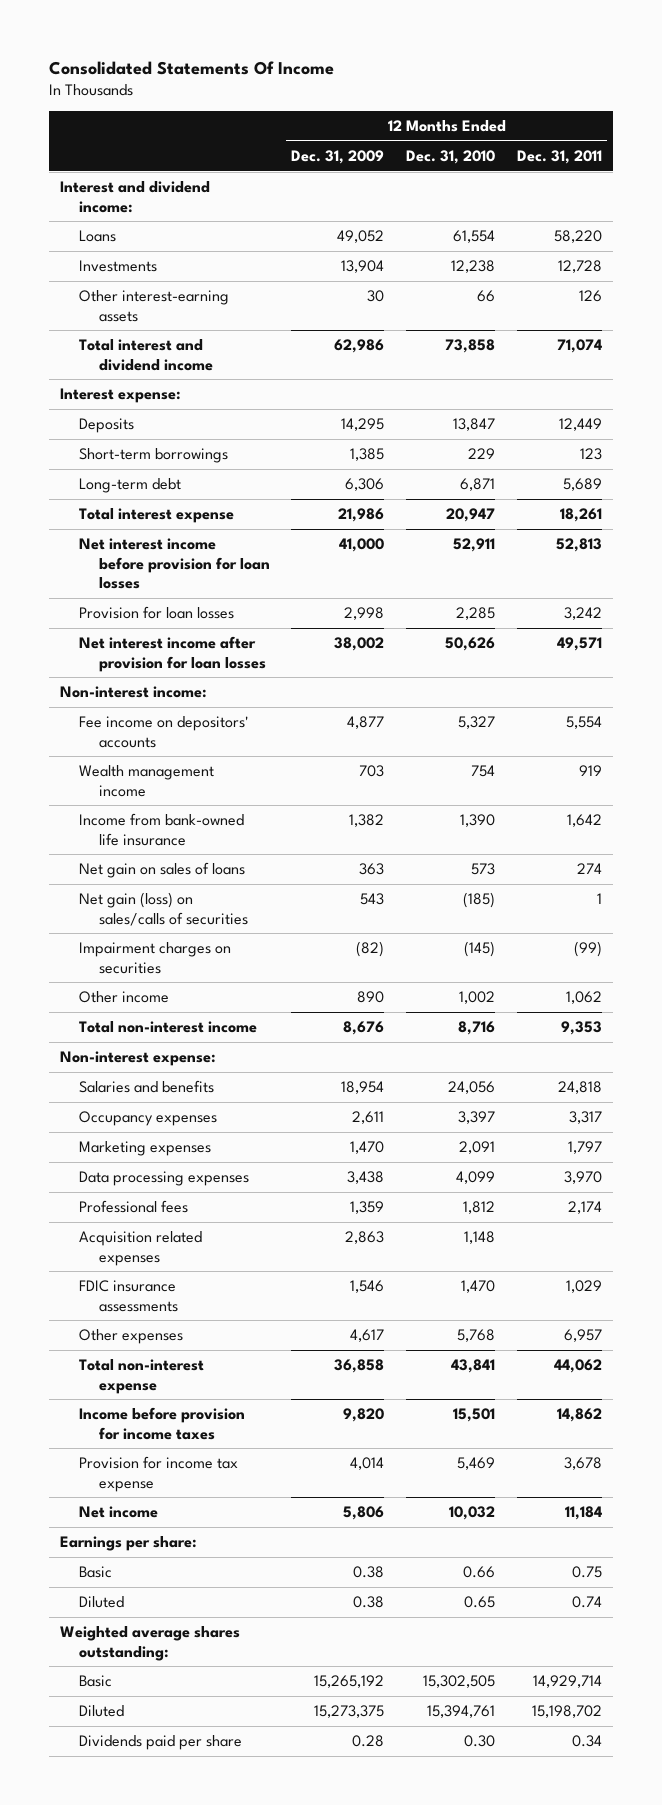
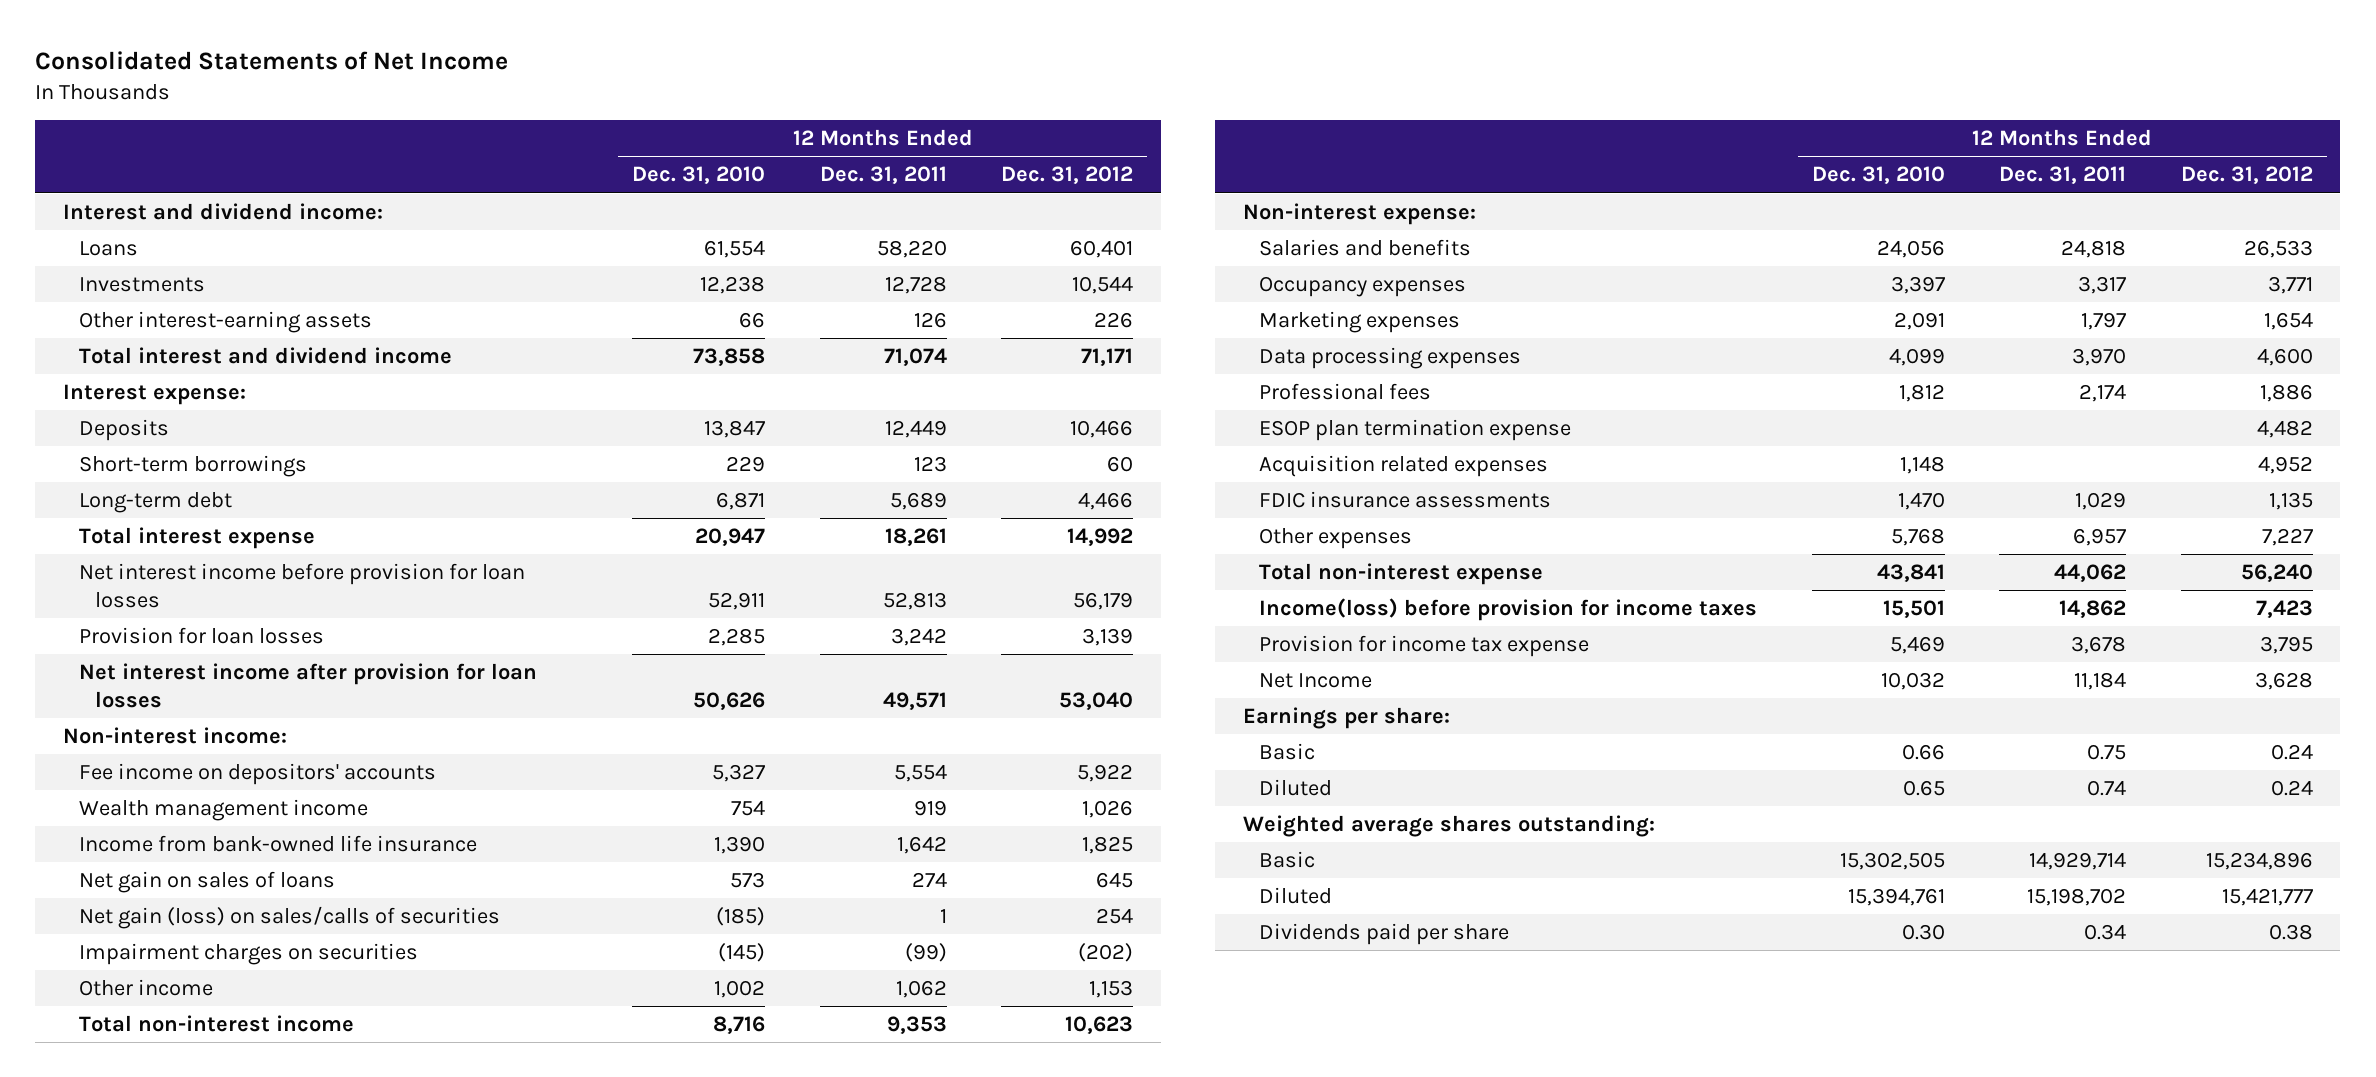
- Consolidated Statements Of Income
+ Consolidated Statements of Net Income
- | 12 Months Ended Dec. 31, 2009 | 12 Months Ended Dec. 31, 2010 | 12 Months Ended Dec. 31, 2011
+ | 12 Months Ended Dec. 31, 2010 | 12 Months Ended Dec. 31, 2011 | 12 Months Ended Dec. 31, 2012
+ ESOP plan termination expense | | | 4,482
- Income before provision for income taxes | 9,820 | 15,501 | 14,862
+ Income(loss) before provision for income taxes | 15,501 | 14,862 | 7,423
- Net income | 5,806 | 10,032 | 11,184
+ Net Income | 10,032 | 11,184 | 3,628

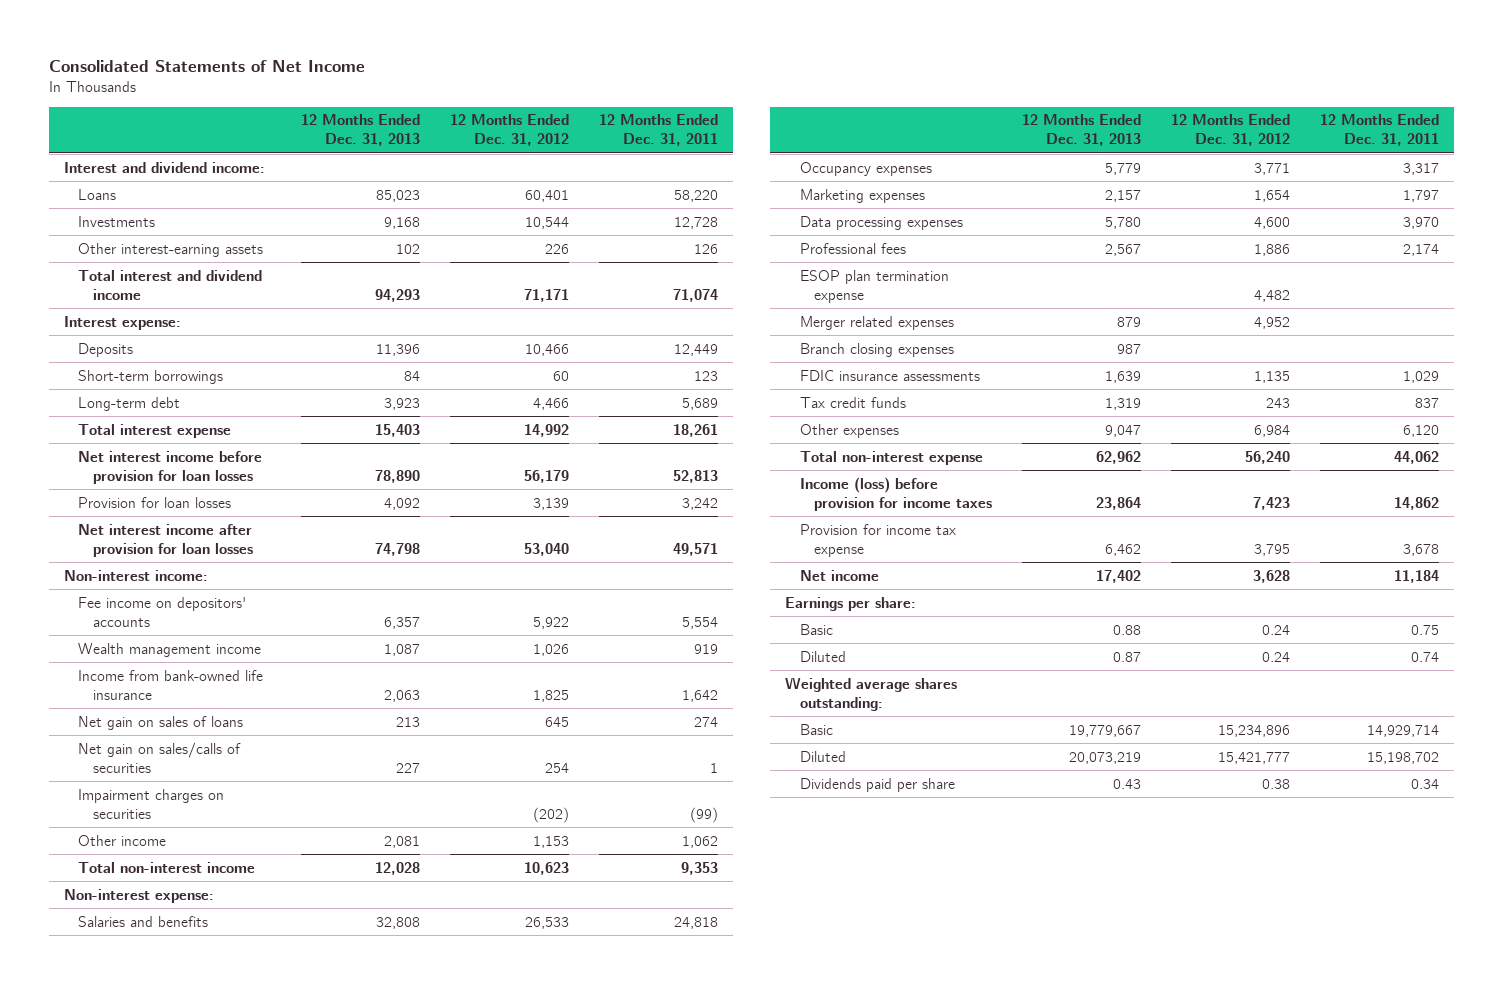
- | 12 Months Ended Dec. 31, 2010 | 12 Months Ended Dec. 31, 2011 | 12 Months Ended Dec. 31, 2012
+ | 12 Months Ended Dec. 31, 2013 | 12 Months Ended Dec. 31, 2012 | 12 Months Ended Dec. 31, 2011
- Net gain (loss) on sales/calls of securities | (185) | 1 | 254
+ Net gain on sales/calls of securities | 227 | 254 | 1
- Acquisition related expenses | 1,148 | | 4,952
+ Merger related expenses | 879 | 4,952 |
+ Branch closing expenses | 987 | |
- Other expenses | 5,768 | 6,957 | 7,227
+ Tax credit funds | 1,319 | 243 | 837
+ Other expenses | 9,047 | 6,984 | 6,120
- Income(loss) before provision for income taxes | 15,501 | 14,862 | 7,423
+ Income (loss) before provision for income taxes | 23,864 | 7,423 | 14,862
- Net Income | 10,032 | 11,184 | 3,628
+ Net income | 17,402 | 3,628 | 11,184

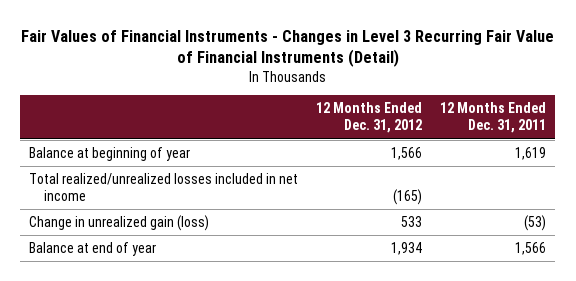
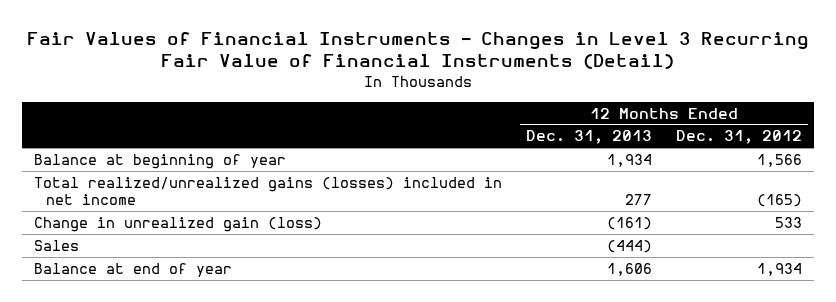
- | 12 Months Ended Dec. 31, 2012 | 12 Months Ended Dec. 31, 2011
+ | 12 Months Ended Dec. 31, 2013 | 12 Months Ended Dec. 31, 2012
- Total realized/unrealized losses included in net income | (165) |
+ Total realized/unrealized gains (losses) included in net income | 277 | (165)
+ Sales | (444) |

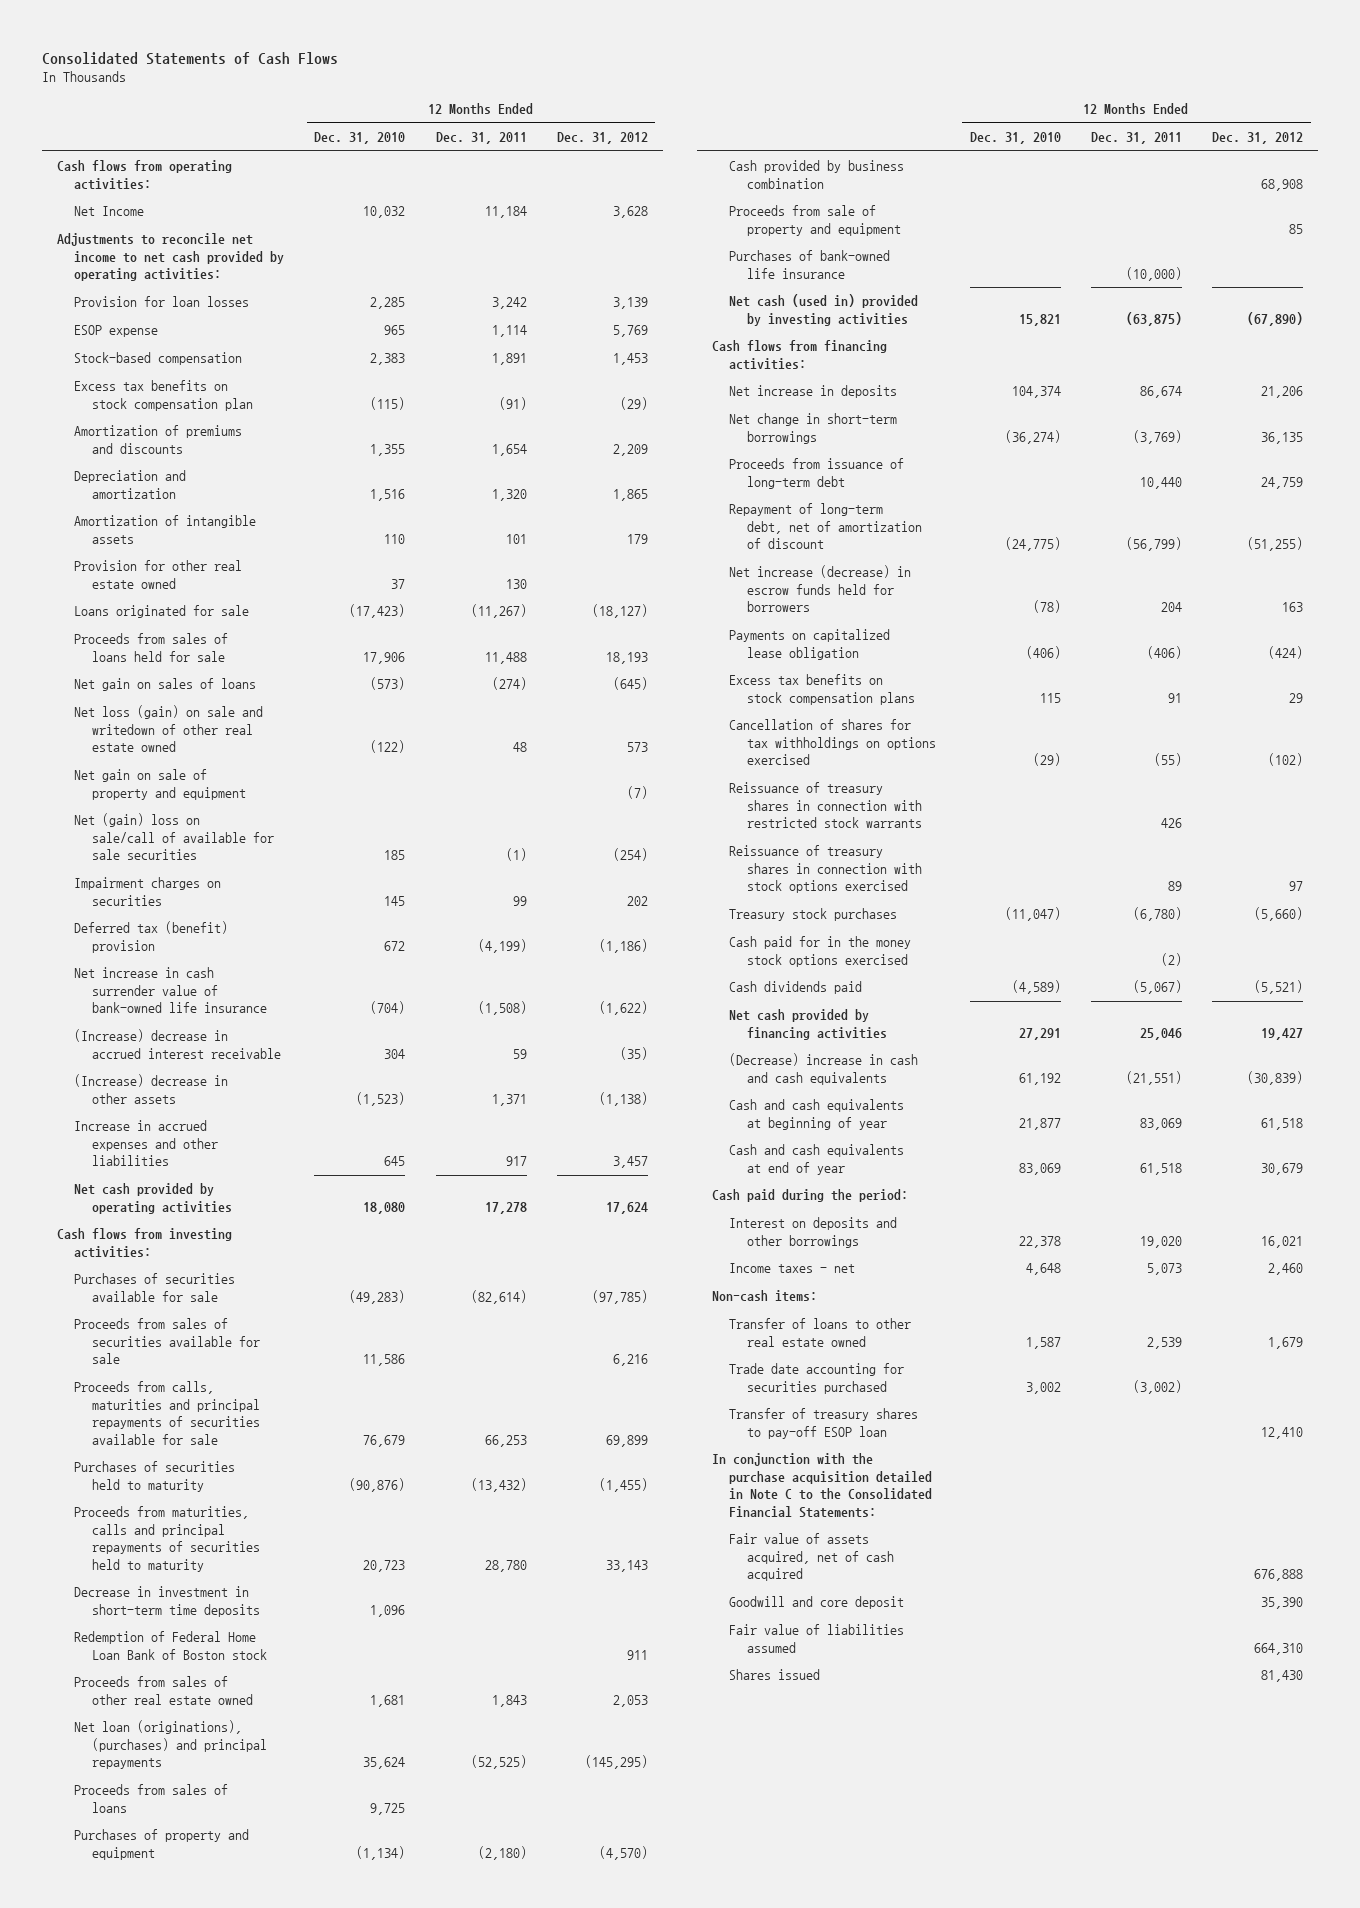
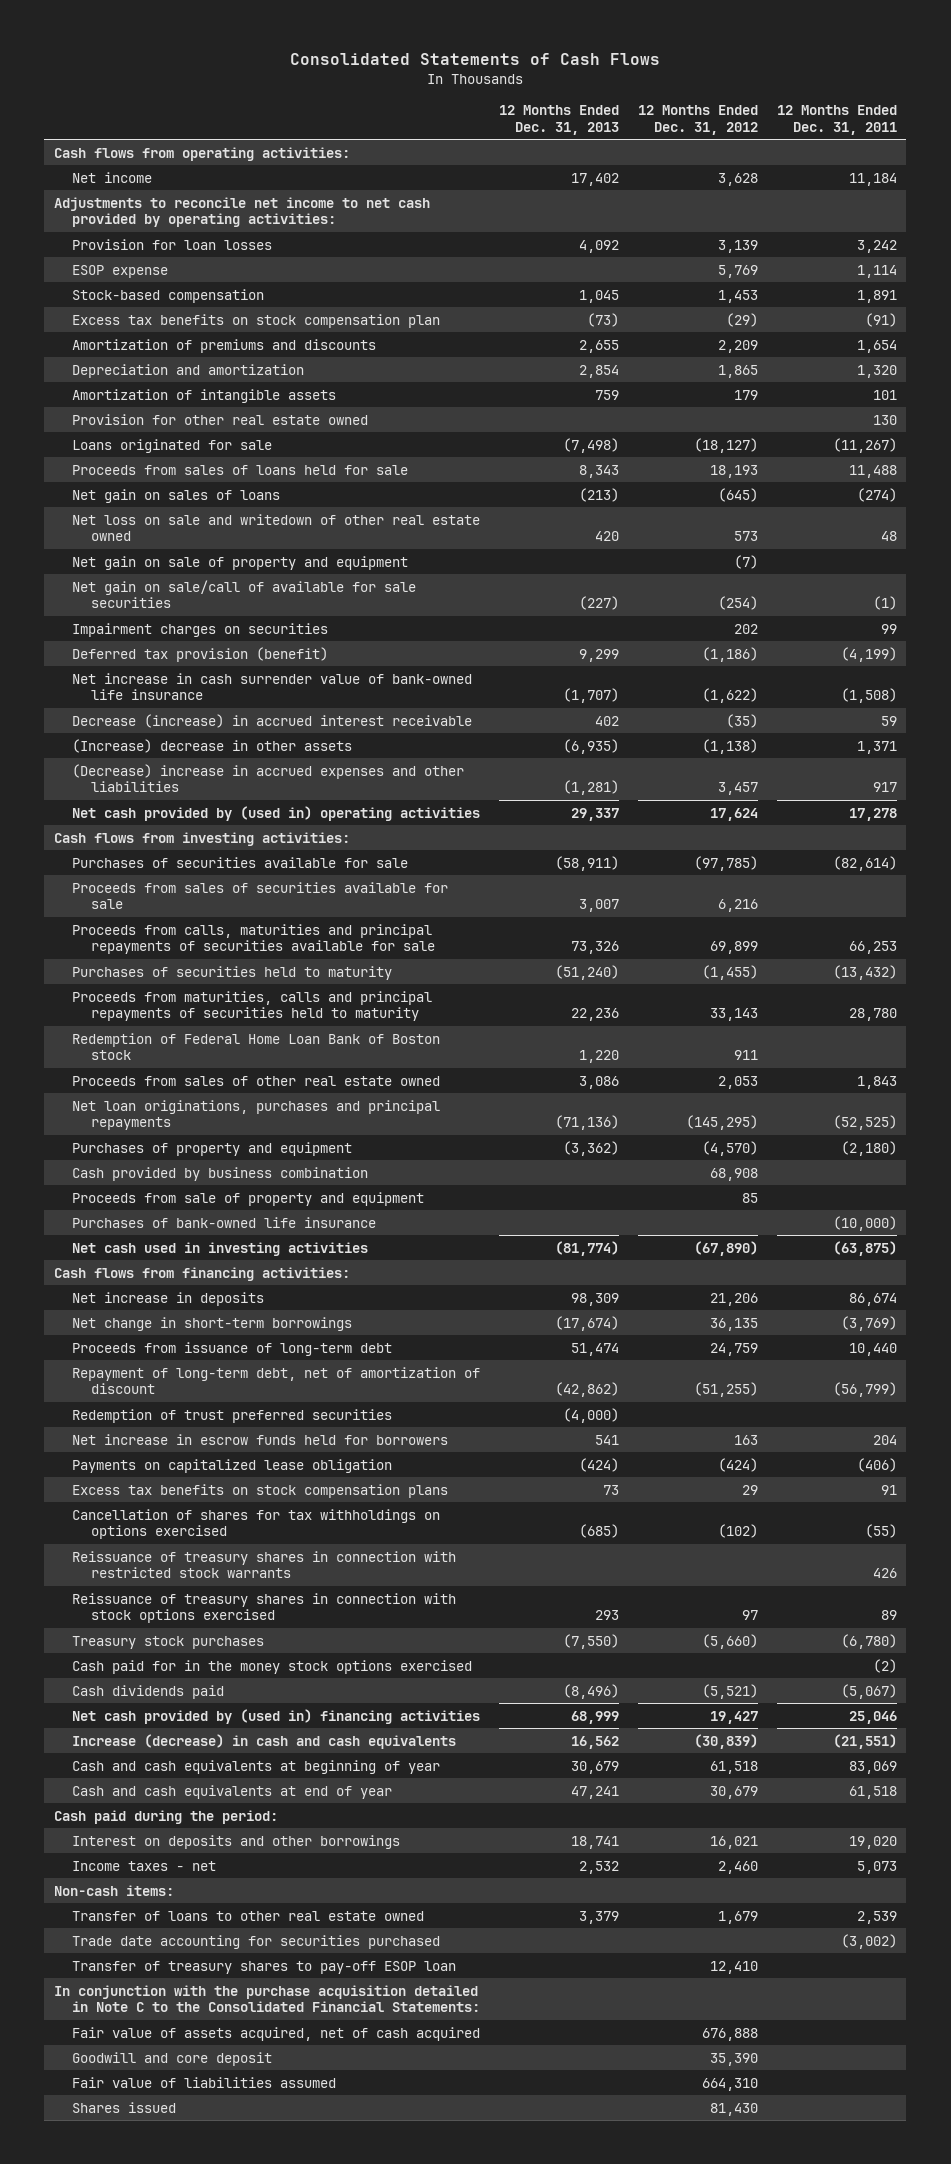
- | 12 Months Ended Dec. 31, 2010 | 12 Months Ended Dec. 31, 2011 | 12 Months Ended Dec. 31, 2012
+ | 12 Months Ended Dec. 31, 2013 | 12 Months Ended Dec. 31, 2012 | 12 Months Ended Dec. 31, 2011
- Net Income | 10,032 | 11,184 | 3,628
+ Net income | 17,402 | 3,628 | 11,184
- Net loss (gain) on sale and writedown of other real estate owned | (122) | 48 | 573
+ Net loss on sale and writedown of other real estate owned | 420 | 573 | 48
- Net (gain) loss on sale/call of available for sale securities | 185 | (1) | (254)
+ Net gain on sale/call of available for sale securities | (227) | (254) | (1)
- Deferred tax (benefit) provision | 672 | (4,199) | (1,186)
+ Deferred tax provision (benefit) | 9,299 | (1,186) | (4,199)
- (Increase) decrease in accrued interest receivable | 304 | 59 | (35)
+ Decrease (increase) in accrued interest receivable | 402 | (35) | 59
- Increase in accrued expenses and other liabilities | 645 | 917 | 3,457
- Net cash provided by operating activities | 18,080 | 17,278 | 17,624
+ (Decrease) increase in accrued expenses and other liabilities | (1,281) | 3,457 | 917
+ Net cash provided by (used in) operating activities | 29,337 | 17,624 | 17,278
- Decrease in investment in short-term time deposits | 1,096 | |
- Net loan (originations), (purchases) and principal repayments | 35,624 | (52,525) | (145,295)
- Proceeds from sales of loans | 9,725 | |
+ Net loan originations, purchases and principal repayments | (71,136) | (145,295) | (52,525)
- Net cash (used in) provided by investing activities | 15,821 | (63,875) | (67,890)
+ Net cash used in investing activities | (81,774) | (67,890) | (63,875)
- Net increase (decrease) in escrow funds held for borrowers | (78) | 204 | 163
+ Redemption of trust preferred securities | (4,000) | |
+ Net increase in escrow funds held for borrowers | 541 | 163 | 204
- Net cash provided by financing activities | 27,291 | 25,046 | 19,427
- (Decrease) increase in cash and cash equivalents | 61,192 | (21,551) | (30,839)
+ Net cash provided by (used in) financing activities | 68,999 | 19,427 | 25,046
+ Increase (decrease) in cash and cash equivalents | 16,562 | (30,839) | (21,551)

